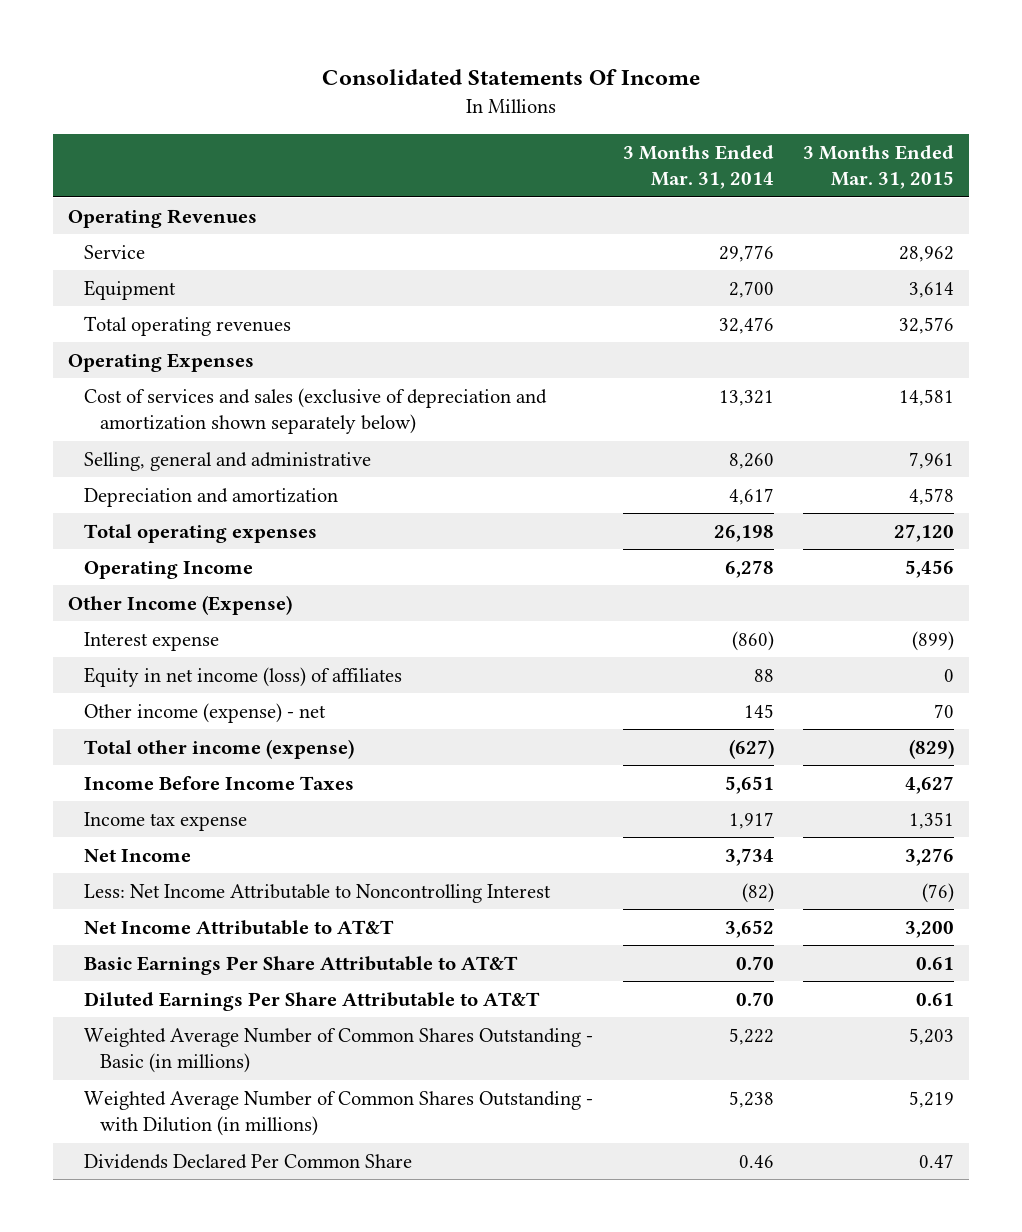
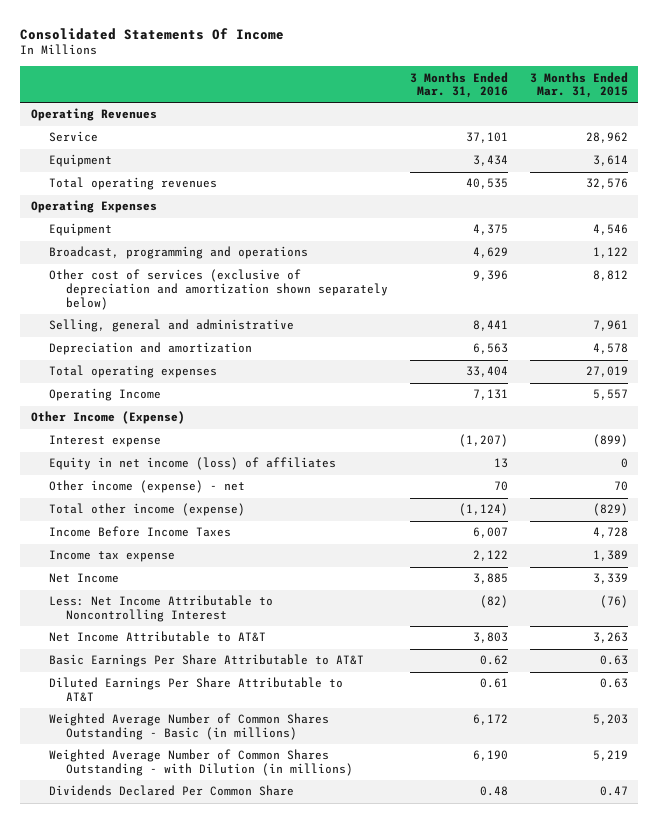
- | 3 Months Ended Mar. 31, 2014 | 3 Months Ended Mar. 31, 2015
+ | 3 Months Ended Mar. 31, 2016 | 3 Months Ended Mar. 31, 2015
- Cost of services and sales (exclusive of depreciation and amortization shown separately below) | 13,321 | 14,581
+ Equipment | 4,375 | 4,546
+ Broadcast, programming and operations | 4,629 | 1,122
+ Other cost of services (exclusive of depreciation and amortization shown separately below) | 9,396 | 8,812
- Total operating expenses | 26,198 | 27,120
- Operating Income | 6,278 | 5,456
+ Total operating expenses | 33,404 | 27,019
+ Operating Income | 7,131 | 5,557
- Income Before Income Taxes | 5,651 | 4,627
- Income tax expense | 1,917 | 1,351
- Net Income | 3,734 | 3,276
+ Income Before Income Taxes | 6,007 | 4,728
+ Income tax expense | 2,122 | 1,389
+ Net Income | 3,885 | 3,339
- Net Income Attributable to AT&T | 3,652 | 3,200
- Basic Earnings Per Share Attributable to AT&T | 0.70 | 0.61
- Diluted Earnings Per Share Attributable to AT&T | 0.70 | 0.61
+ Net Income Attributable to AT&T | 3,803 | 3,263
+ Basic Earnings Per Share Attributable to AT&T | 0.62 | 0.63
+ Diluted Earnings Per Share Attributable to AT&T | 0.61 | 0.63

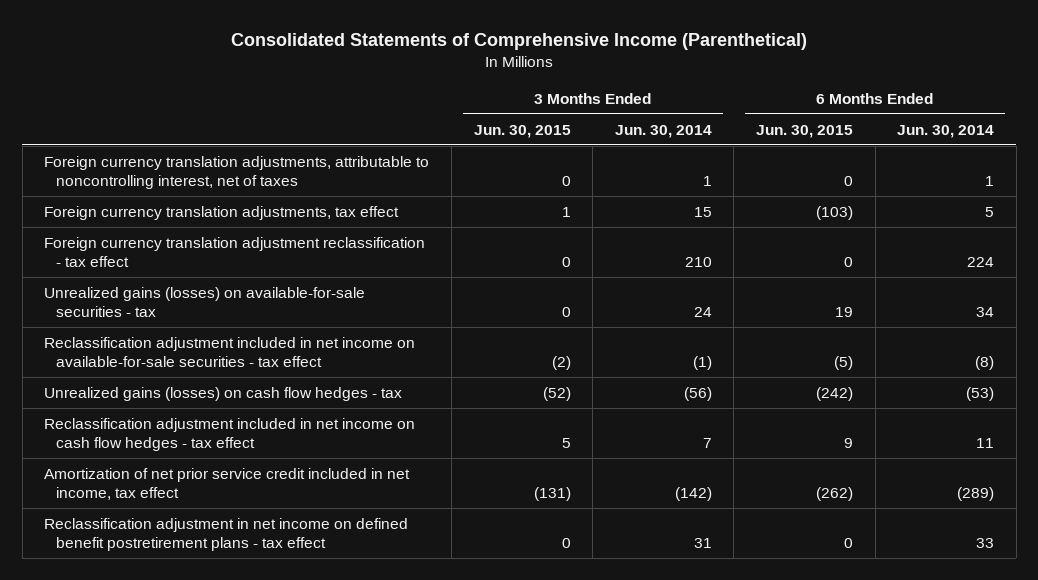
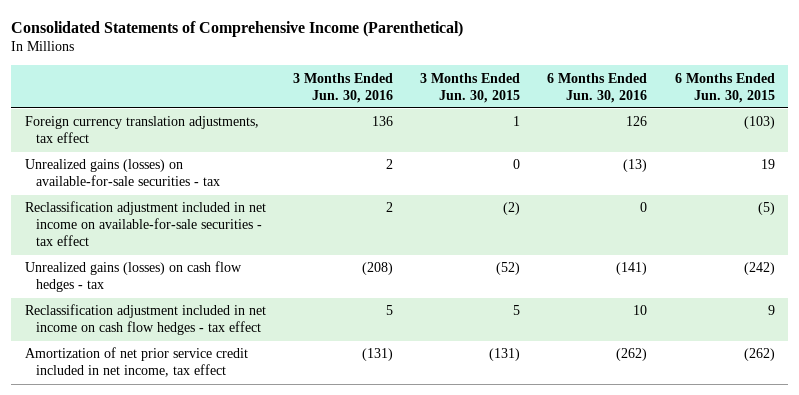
- | 3 Months Ended Jun. 30, 2015 | 3 Months Ended Jun. 30, 2014 | 6 Months Ended Jun. 30, 2015 | 6 Months Ended Jun. 30, 2014
+ | 3 Months Ended Jun. 30, 2016 | 3 Months Ended Jun. 30, 2015 | 6 Months Ended Jun. 30, 2016 | 6 Months Ended Jun. 30, 2015
- Foreign currency translation adjustments, attributable to noncontrolling interest, net of taxes | 0 | 1 | 0 | 1
- Foreign currency translation adjustment reclassification - tax effect | 0 | 210 | 0 | 224
- Reclassification adjustment in net income on defined benefit postretirement plans - tax effect | 0 | 31 | 0 | 33

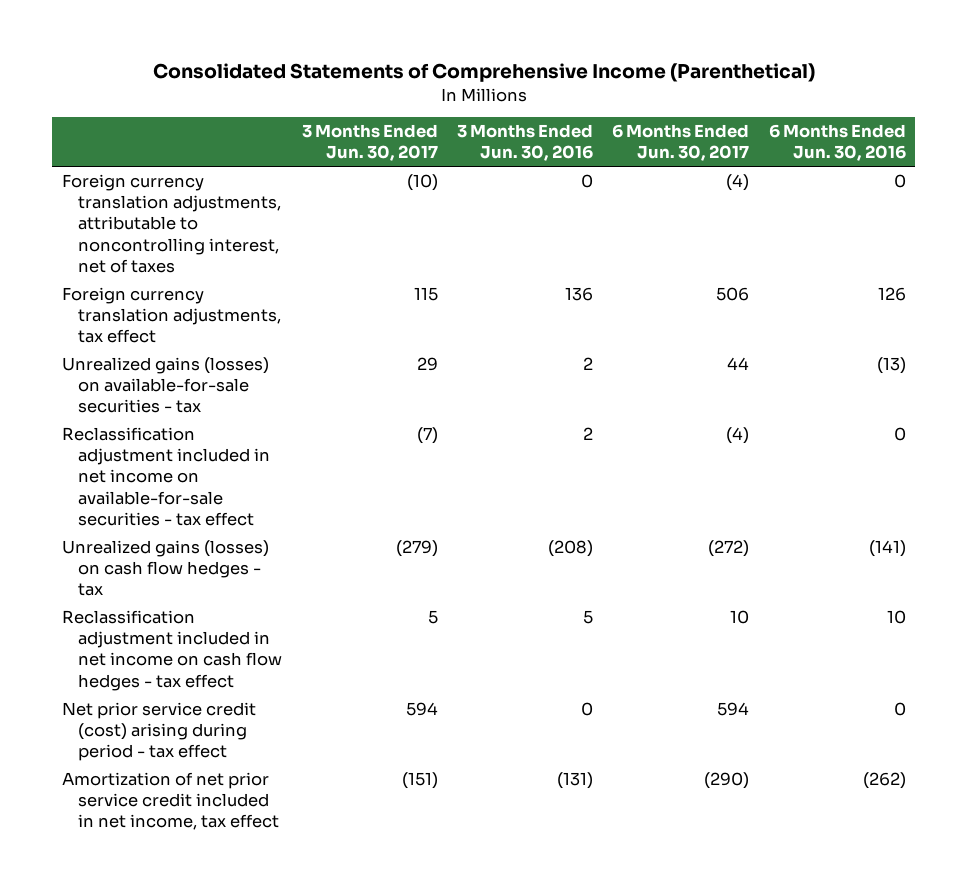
- | 3 Months Ended Jun. 30, 2016 | 3 Months Ended Jun. 30, 2015 | 6 Months Ended Jun. 30, 2016 | 6 Months Ended Jun. 30, 2015
+ | 3 Months Ended Jun. 30, 2017 | 3 Months Ended Jun. 30, 2016 | 6 Months Ended Jun. 30, 2017 | 6 Months Ended Jun. 30, 2016
+ Foreign currency translation adjustments, attributable to noncontrolling interest, net of taxes | (10) | 0 | (4) | 0
+ Net prior service credit (cost) arising during period - tax effect | 594 | 0 | 594 | 0

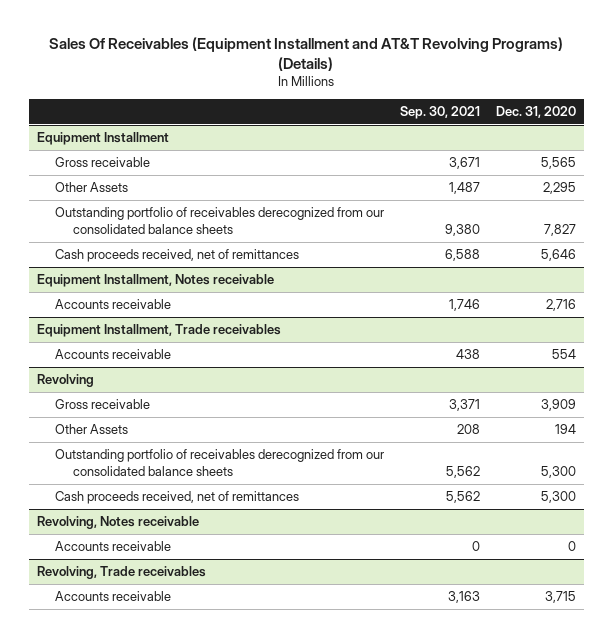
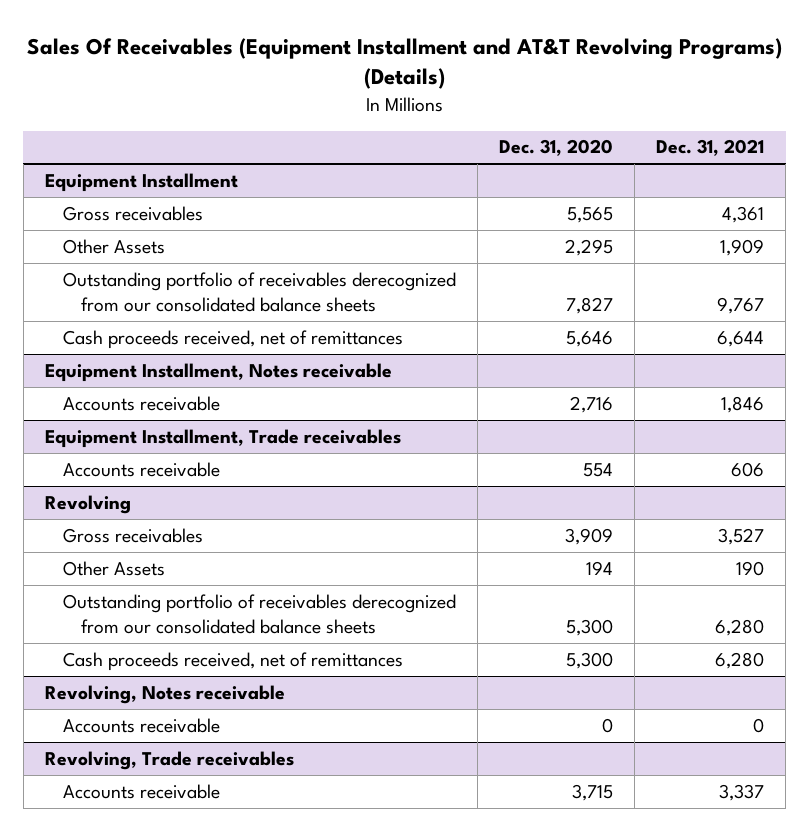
- | Sep. 30, 2021 | Dec. 31, 2020
+ | Dec. 31, 2020 | Dec. 31, 2021
@ Equipment Installment
- Gross receivable | 3,671 | 5,565
+ Gross receivables | 5,565 | 4,361
@ Revolving
- Gross receivable | 3,371 | 3,909
+ Gross receivables | 3,909 | 3,527

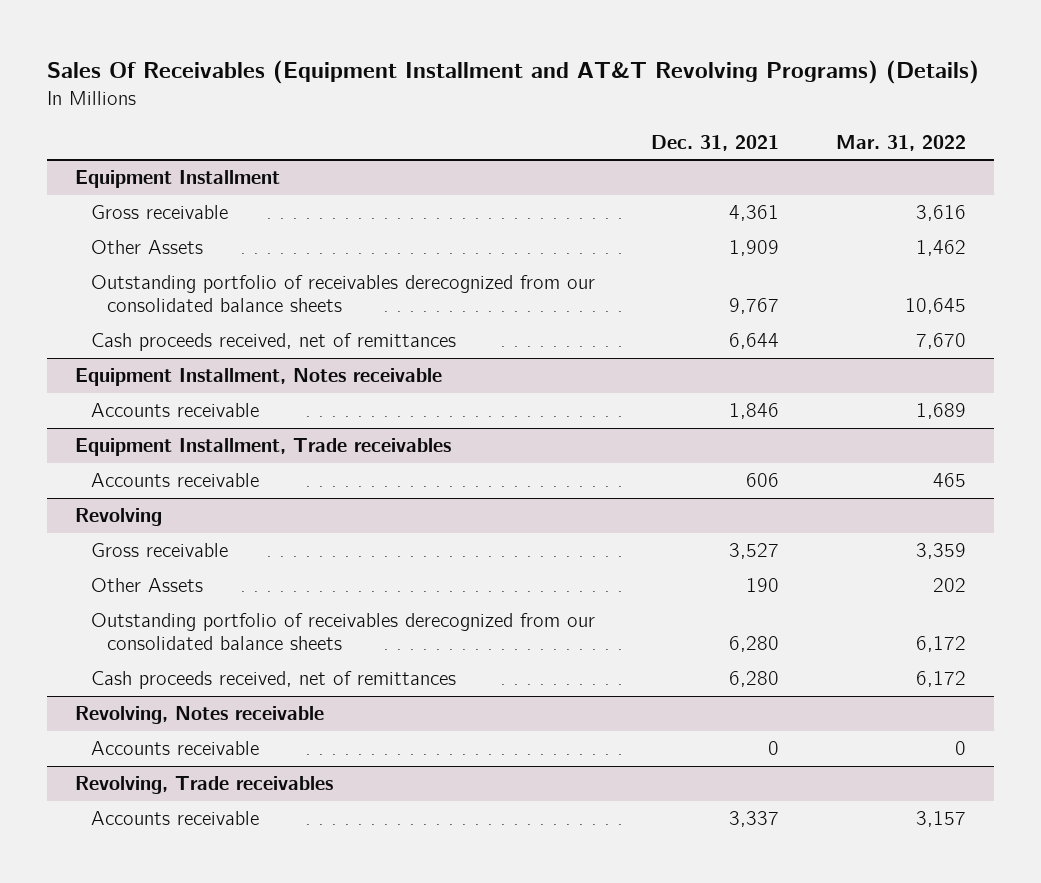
- | Dec. 31, 2020 | Dec. 31, 2021
+ | Dec. 31, 2021 | Mar. 31, 2022
@ Equipment Installment
- Gross receivables | 5,565 | 4,361
+ Gross receivable | 4,361 | 3,616
@ Revolving
- Gross receivables | 3,909 | 3,527
+ Gross receivable | 3,527 | 3,359

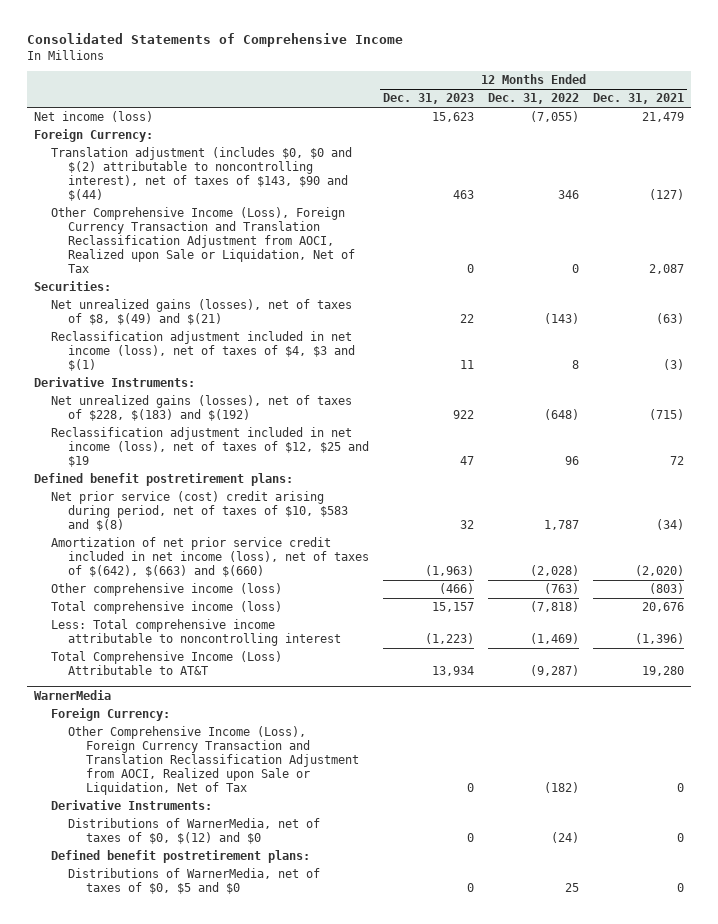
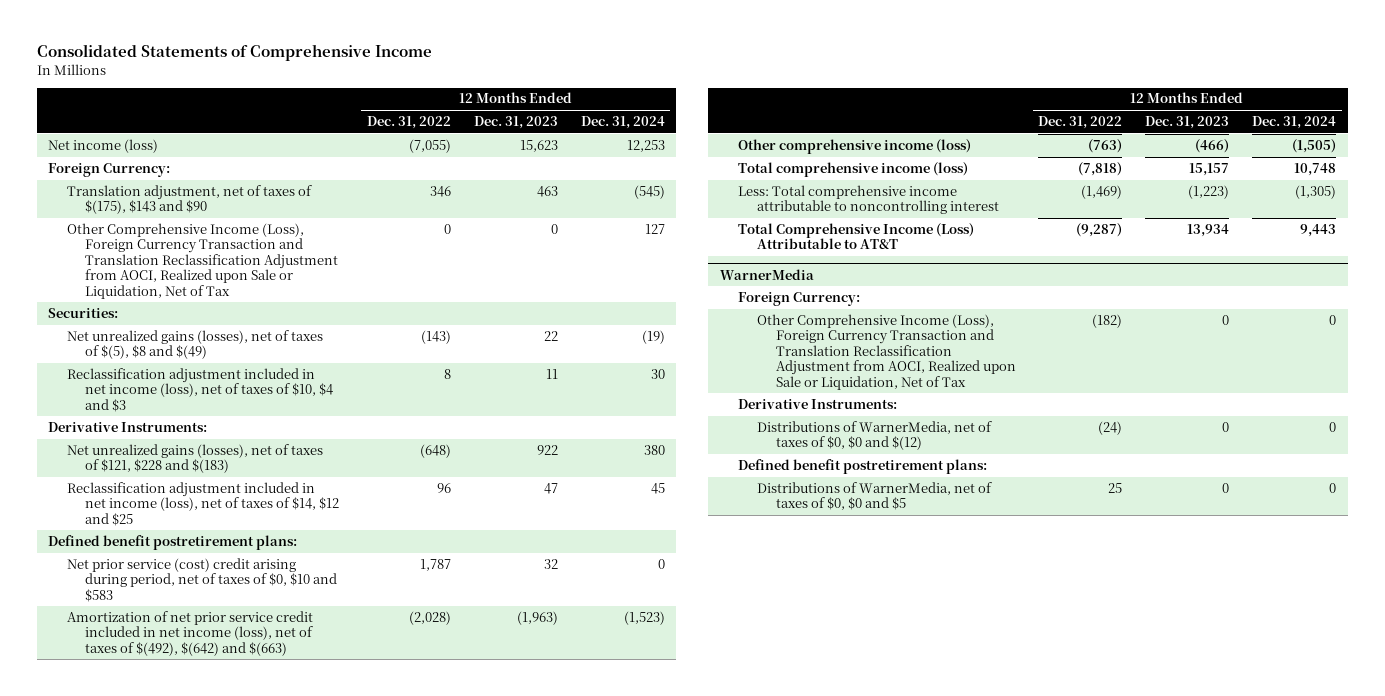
- | 12 Months Ended Dec. 31, 2023 | 12 Months Ended Dec. 31, 2022 | 12 Months Ended Dec. 31, 2021
+ | 12 Months Ended Dec. 31, 2022 | 12 Months Ended Dec. 31, 2023 | 12 Months Ended Dec. 31, 2024
- Translation adjustment (includes $0, $0 and $(2) attributable to noncontrolling interest), net of taxes of $143, $90 and $(44) | 463 | 346 | (127)
+ Translation adjustment, net of taxes of $(175), $143 and $90 | 346 | 463 | (545)
- Net unrealized gains (losses), net of taxes of $8, $(49) and $(21) | 22 | (143) | (63)
- Reclassification adjustment included in net income (loss), net of taxes of $4, $3 and $(1) | 11 | 8 | (3)
+ Net unrealized gains (losses), net of taxes of $(5), $8 and $(49) | (143) | 22 | (19)
+ Reclassification adjustment included in net income (loss), net of taxes of $10, $4 and $3 | 8 | 11 | 30
- Net unrealized gains (losses), net of taxes of $228, $(183) and $(192) | 922 | (648) | (715)
- Reclassification adjustment included in net income (loss), net of taxes of $12, $25 and $19 | 47 | 96 | 72
+ Net unrealized gains (losses), net of taxes of $121, $228 and $(183) | (648) | 922 | 380
+ Reclassification adjustment included in net income (loss), net of taxes of $14, $12 and $25 | 96 | 47 | 45
- Net prior service (cost) credit arising during period, net of taxes of $10, $583 and $(8) | 32 | 1,787 | (34)
- Amortization of net prior service credit included in net income (loss), net of taxes of $(642), $(663) and $(660) | (1,963) | (2,028) | (2,020)
+ Net prior service (cost) credit arising during period, net of taxes of $0, $10 and $583 | 1,787 | 32 | 0
+ Amortization of net prior service credit included in net income (loss), net of taxes of $(492), $(642) and $(663) | (2,028) | (1,963) | (1,523)
@ WarnerMedia
- Distributions of WarnerMedia, net of taxes of $0, $(12) and $0 | 0 | (24) | 0
+ Distributions of WarnerMedia, net of taxes of $0, $0 and $(12) | (24) | 0 | 0
- Distributions of WarnerMedia, net of taxes of $0, $5 and $0 | 0 | 25 | 0
+ Distributions of WarnerMedia, net of taxes of $0, $0 and $5 | 25 | 0 | 0

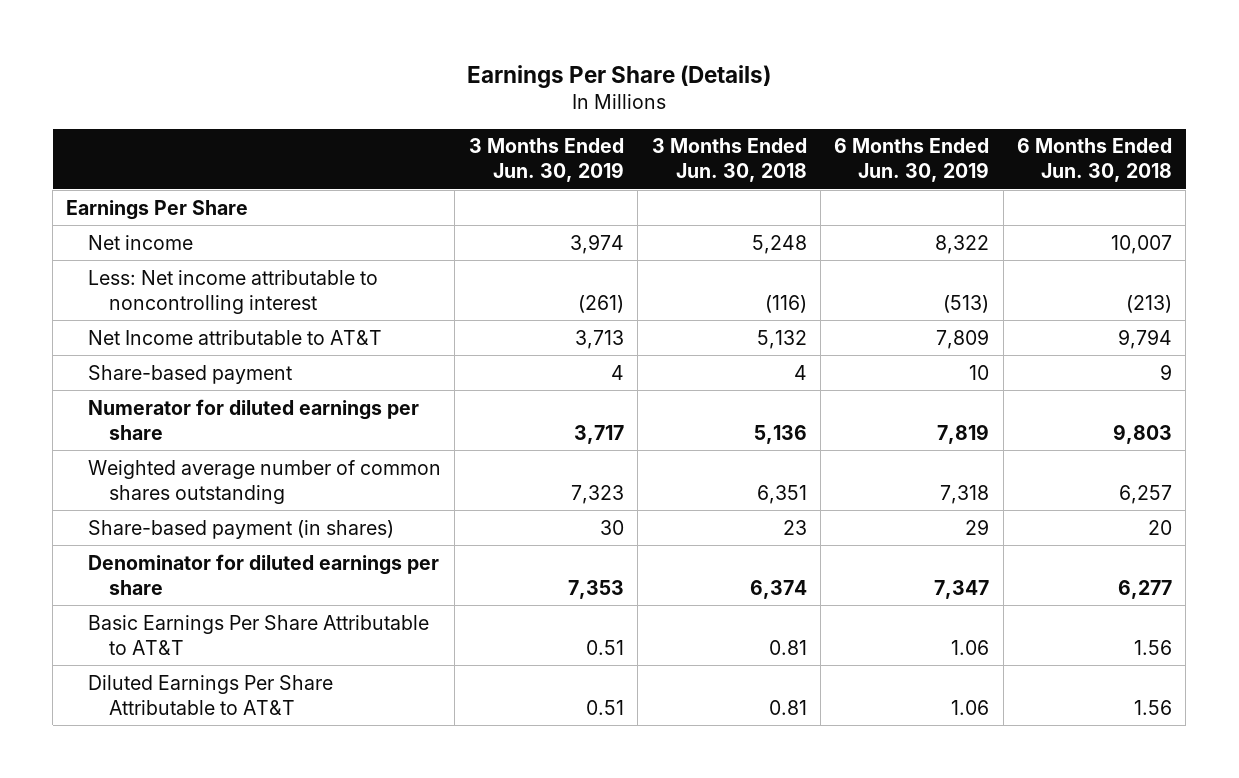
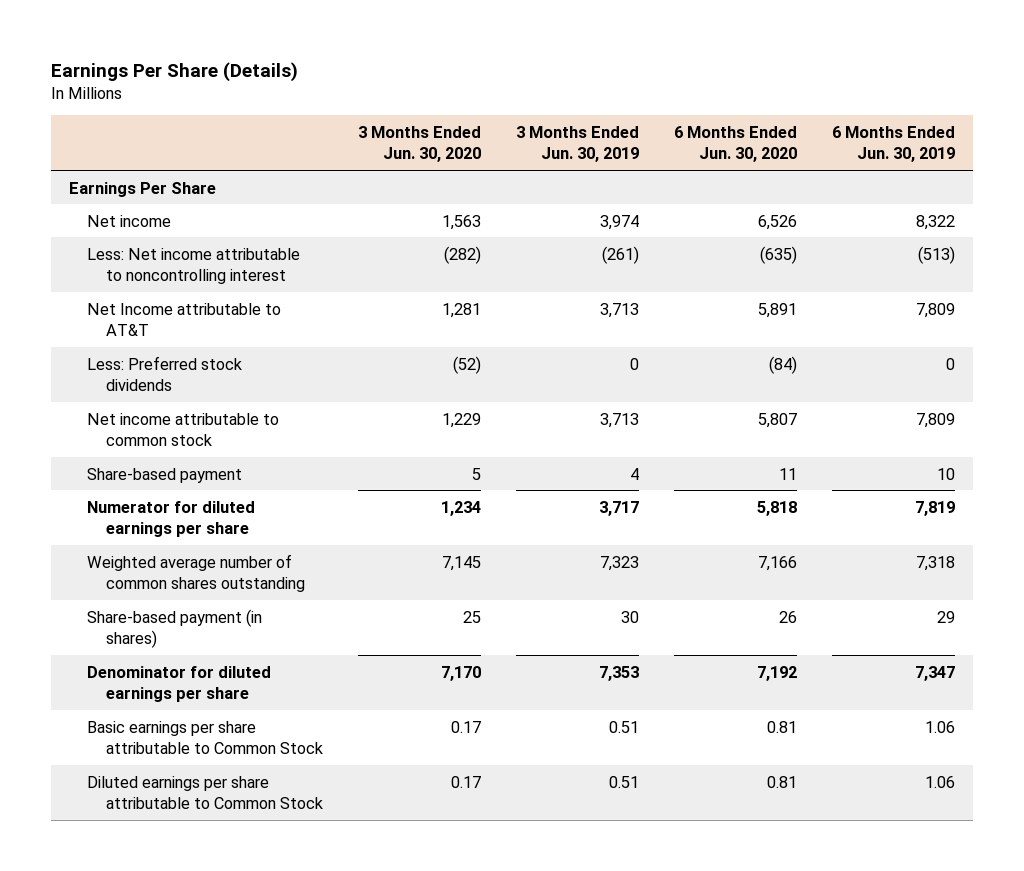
- | 3 Months Ended Jun. 30, 2019 | 3 Months Ended Jun. 30, 2018 | 6 Months Ended Jun. 30, 2019 | 6 Months Ended Jun. 30, 2018
+ | 3 Months Ended Jun. 30, 2020 | 3 Months Ended Jun. 30, 2019 | 6 Months Ended Jun. 30, 2020 | 6 Months Ended Jun. 30, 2019
+ Less: Preferred stock dividends | (52) | 0 | (84) | 0
+ Net income attributable to common stock | 1,229 | 3,713 | 5,807 | 7,809
- Basic Earnings Per Share Attributable to AT&T | 0.51 | 0.81 | 1.06 | 1.56
- Diluted Earnings Per Share Attributable to AT&T | 0.51 | 0.81 | 1.06 | 1.56
+ Basic earnings per share attributable to Common Stock | 0.17 | 0.51 | 0.81 | 1.06
+ Diluted earnings per share attributable to Common Stock | 0.17 | 0.51 | 0.81 | 1.06

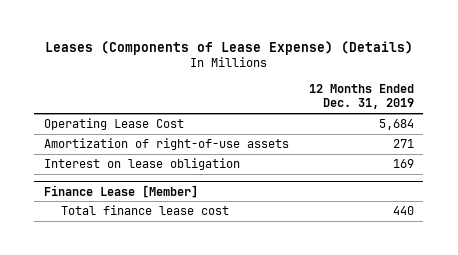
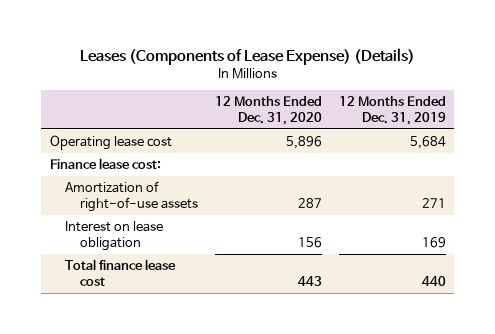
- | 12 Months Ended Dec. 31, 2019
+ | 12 Months Ended Dec. 31, 2020 | 12 Months Ended Dec. 31, 2019
- Operating Lease Cost | 5,684
+ Operating lease cost | 5,896 | 5,684
+ Finance lease cost:
- Finance Lease [Member]

